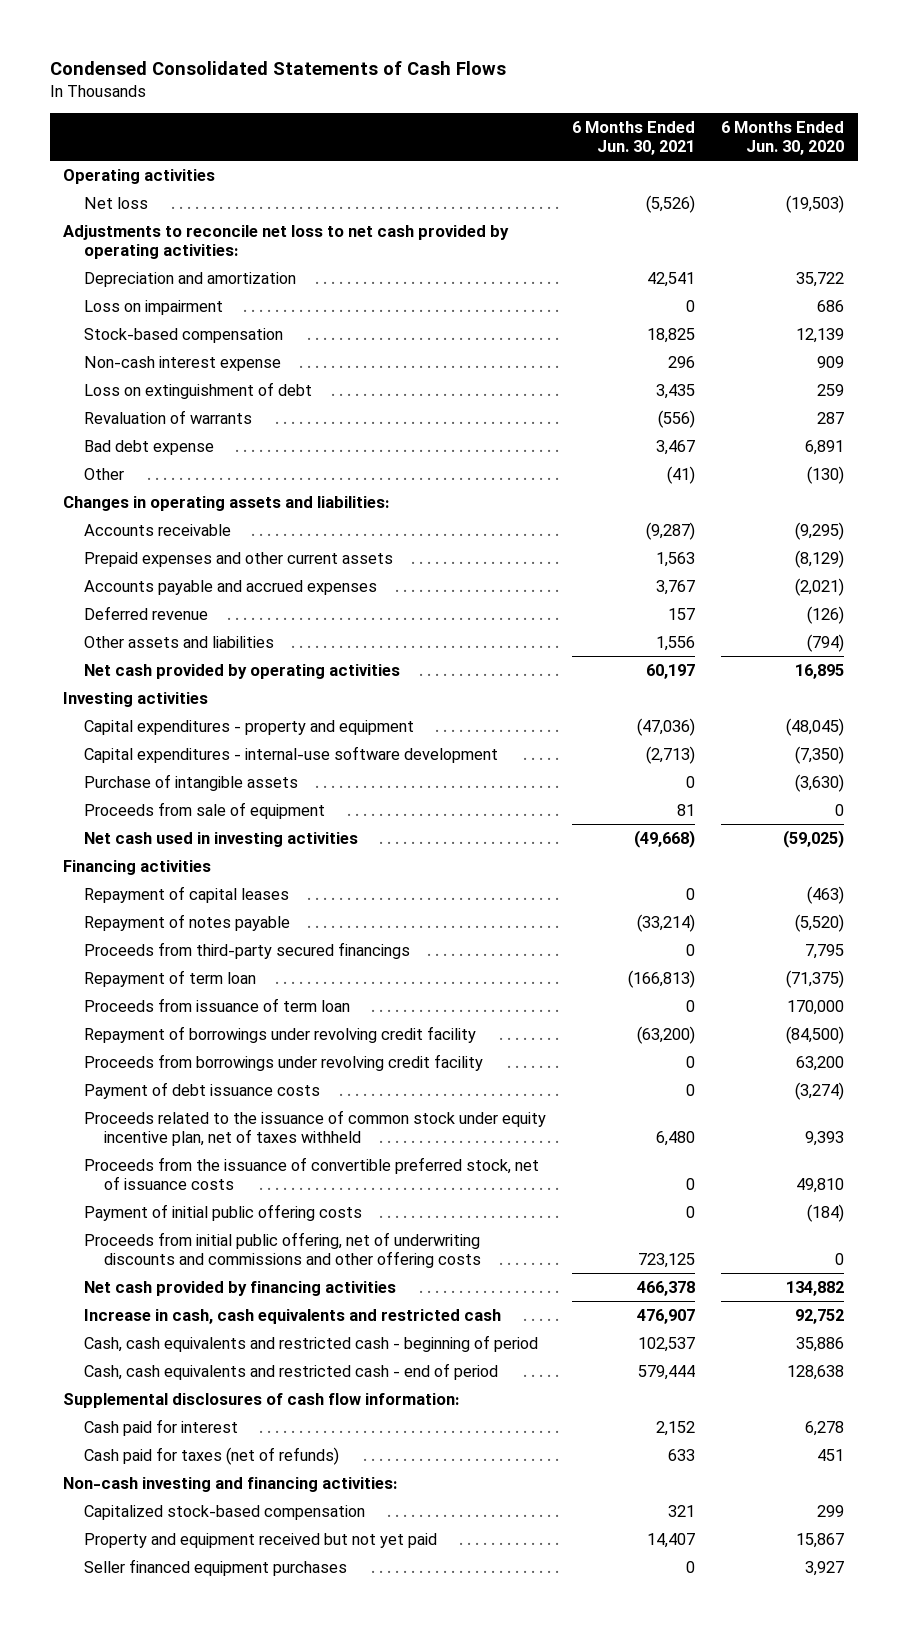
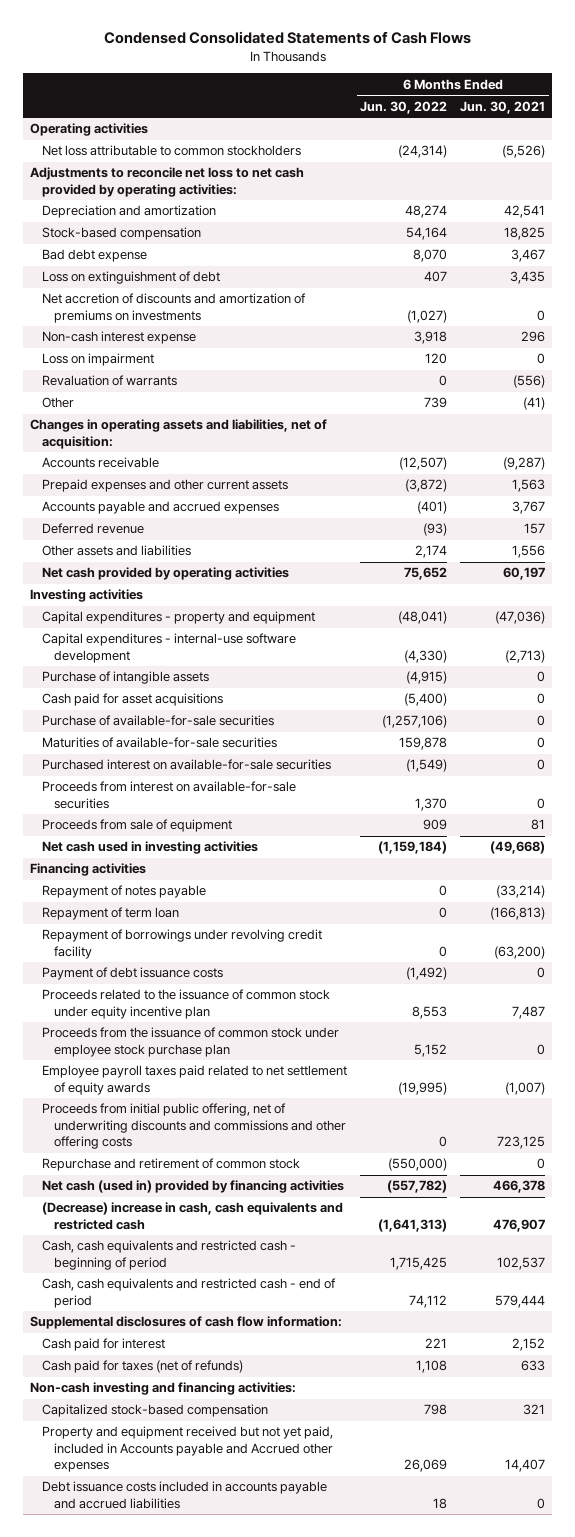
- | 6 Months Ended Jun. 30, 2021 | 6 Months Ended Jun. 30, 2020
+ | 6 Months Ended Jun. 30, 2022 | 6 Months Ended Jun. 30, 2021
- Net loss | (5,526) | (19,503)
+ Net loss attributable to common stockholders | (24,314) | (5,526)
moved up: Bad debt expense | 8,070 | 3,467
+ Net accretion of discounts and amortization of premiums on investments | (1,027) | 0
moved down: Non-cash interest expense | 3,918 | 296
moved down: Loss on impairment | 120 | 0
- Changes in operating assets and liabilities:
+ Changes in operating assets and liabilities, net of acquisition:
+ Cash paid for asset acquisitions | (5,400) | 0
+ Purchase of available-for-sale securities | (1,257,106) | 0
+ Maturities of available-for-sale securities | 159,878 | 0
+ Purchased interest on available-for-sale securities | (1,549) | 0
+ Proceeds from interest on available-for-sale securities | 1,370 | 0
- Repayment of capital leases | 0 | (463)
- Proceeds from third-party secured financings | 0 | 7,795
- Proceeds from issuance of term loan | 0 | 170,000
- Proceeds from borrowings under revolving credit facility | 0 | 63,200
- Proceeds related to the issuance of common stock under equity incentive plan, net of taxes withheld | 6,480 | 9,393
- Proceeds from the issuance of convertible preferred stock, net of issuance costs | 0 | 49,810
- Payment of initial public offering costs | 0 | (184)
+ Proceeds related to the issuance of common stock under equity incentive plan | 8,553 | 7,487
+ Proceeds from the issuance of common stock under employee stock purchase plan | 5,152 | 0
+ Employee payroll taxes paid related to net settlement of equity awards | (19,995) | (1,007)
- Net cash provided by financing activities | 466,378 | 134,882
- Increase in cash, cash equivalents and restricted cash | 476,907 | 92,752
+ Repurchase and retirement of common stock | (550,000) | 0
+ Net cash (used in) provided by financing activities | (557,782) | 466,378
+ (Decrease) increase in cash, cash equivalents and restricted cash | (1,641,313) | 476,907
- Property and equipment received but not yet paid | 14,407 | 15,867
- Seller financed equipment purchases | 0 | 3,927
+ Property and equipment received but not yet paid, included in Accounts payable and Accrued other expenses | 26,069 | 14,407
+ Debt issuance costs included in accounts payable and accrued liabilities | 18 | 0

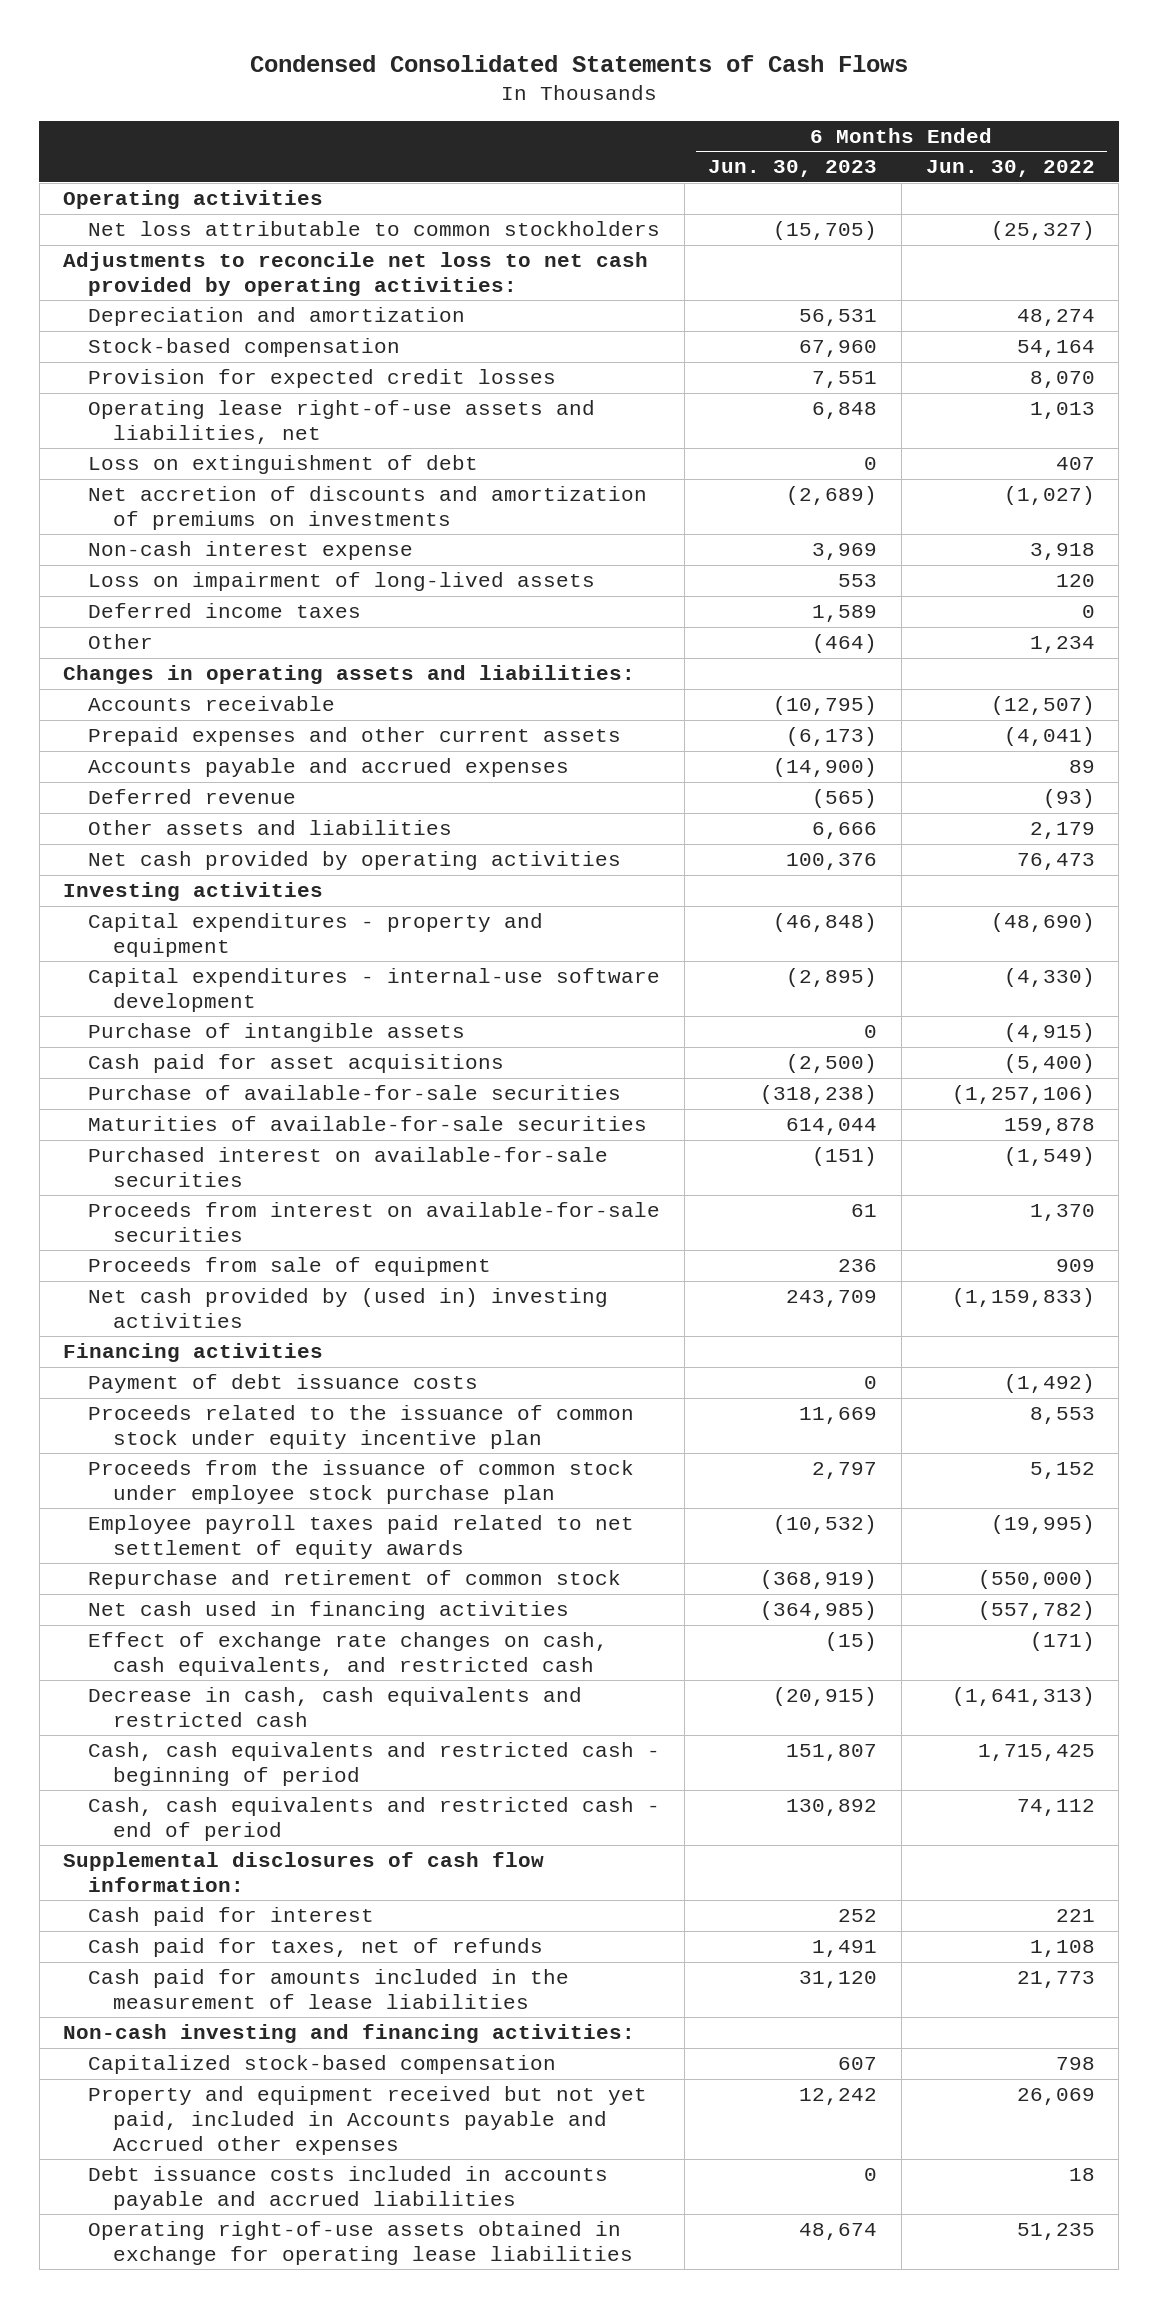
- | 6 Months Ended Jun. 30, 2022 | 6 Months Ended Jun. 30, 2021
+ | 6 Months Ended Jun. 30, 2023 | 6 Months Ended Jun. 30, 2022
- Net loss attributable to common stockholders | (24,314) | (5,526)
+ Net loss attributable to common stockholders | (15,705) | (25,327)
- Bad debt expense | 8,070 | 3,467
+ Provision for expected credit losses | 7,551 | 8,070
+ Operating lease right-of-use assets and liabilities, net | 6,848 | 1,013
- Loss on impairment | 120 | 0
- Revaluation of warrants | 0 | (556)
- Other | 739 | (41)
- Changes in operating assets and liabilities, net of acquisition:
+ Loss on impairment of long-lived assets | 553 | 120
+ Deferred income taxes | 1,589 | 0
+ Other | (464) | 1,234
+ Changes in operating assets and liabilities:
- Prepaid expenses and other current assets | (3,872) | 1,563
- Accounts payable and accrued expenses | (401) | 3,767
+ Prepaid expenses and other current assets | (6,173) | (4,041)
+ Accounts payable and accrued expenses | (14,900) | 89
- Other assets and liabilities | 2,174 | 1,556
- Net cash provided by operating activities | 75,652 | 60,197
+ Other assets and liabilities | 6,666 | 2,179
+ Net cash provided by operating activities | 100,376 | 76,473
- Capital expenditures - property and equipment | (48,041) | (47,036)
+ Capital expenditures - property and equipment | (46,848) | (48,690)
- Net cash used in investing activities | (1,159,184) | (49,668)
+ Net cash provided by (used in) investing activities | 243,709 | (1,159,833)
- Repayment of notes payable | 0 | (33,214)
- Repayment of term loan | 0 | (166,813)
- Repayment of borrowings under revolving credit facility | 0 | (63,200)
- Proceeds from initial public offering, net of underwriting discounts and commissions and other offering costs | 0 | 723,125
- Net cash (used in) provided by financing activities | (557,782) | 466,378
- (Decrease) increase in cash, cash equivalents and restricted cash | (1,641,313) | 476,907
+ Net cash used in financing activities | (364,985) | (557,782)
+ Effect of exchange rate changes on cash, cash equivalents, and restricted cash | (15) | (171)
+ Decrease in cash, cash equivalents and restricted cash | (20,915) | (1,641,313)
- Cash paid for taxes (net of refunds) | 1,108 | 633
+ Cash paid for taxes, net of refunds | 1,491 | 1,108
+ Cash paid for amounts included in the measurement of lease liabilities | 31,120 | 21,773
+ Operating right-of-use assets obtained in exchange for operating lease liabilities | 48,674 | 51,235

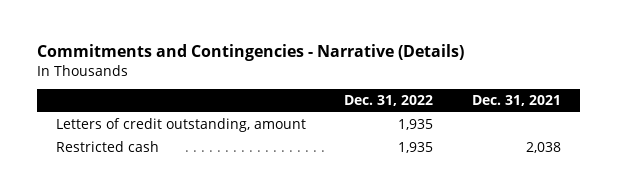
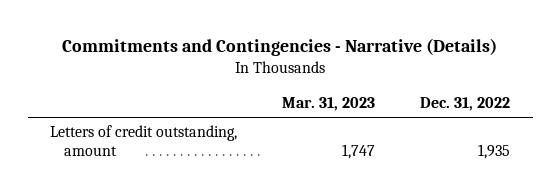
- | Dec. 31, 2022 | Dec. 31, 2021
+ | Mar. 31, 2023 | Dec. 31, 2022
- Restricted cash | 1,935 | 2,038

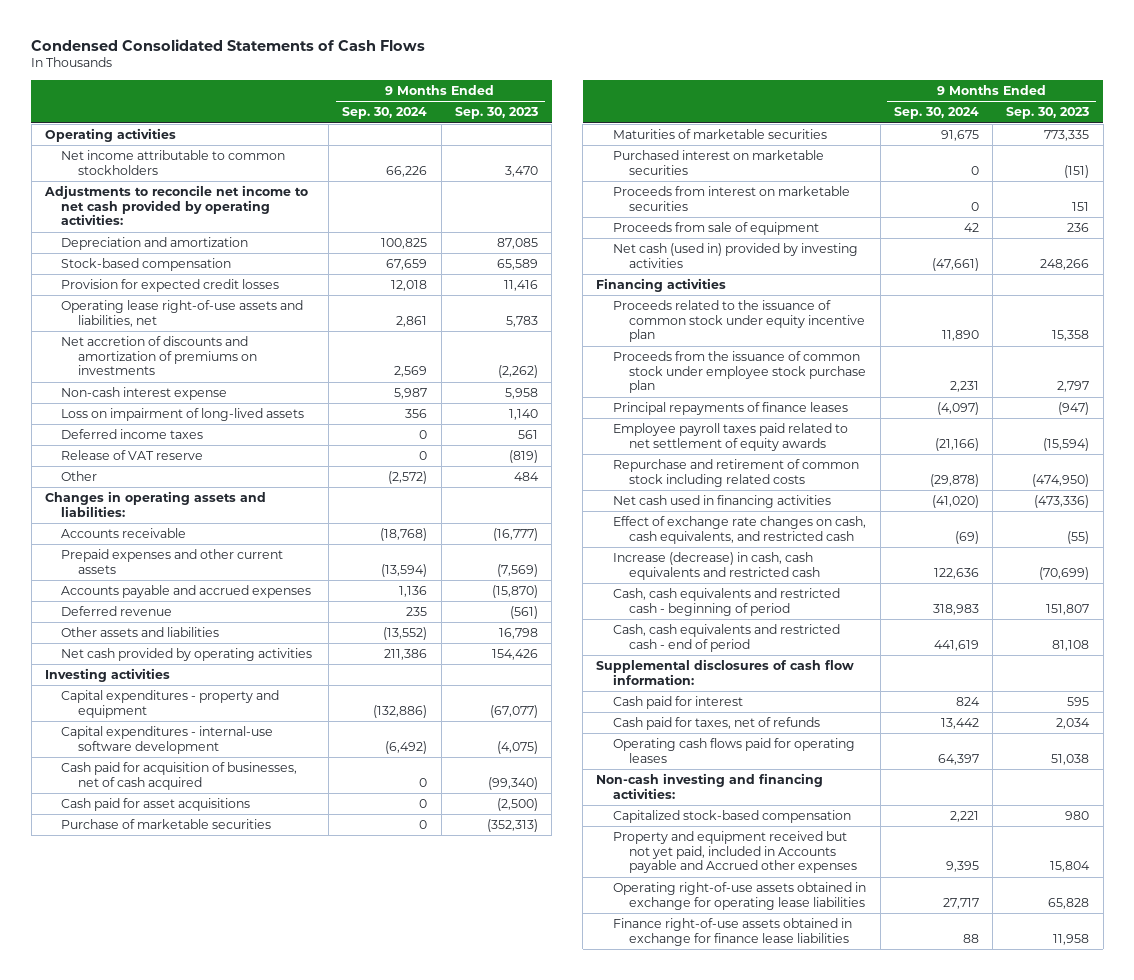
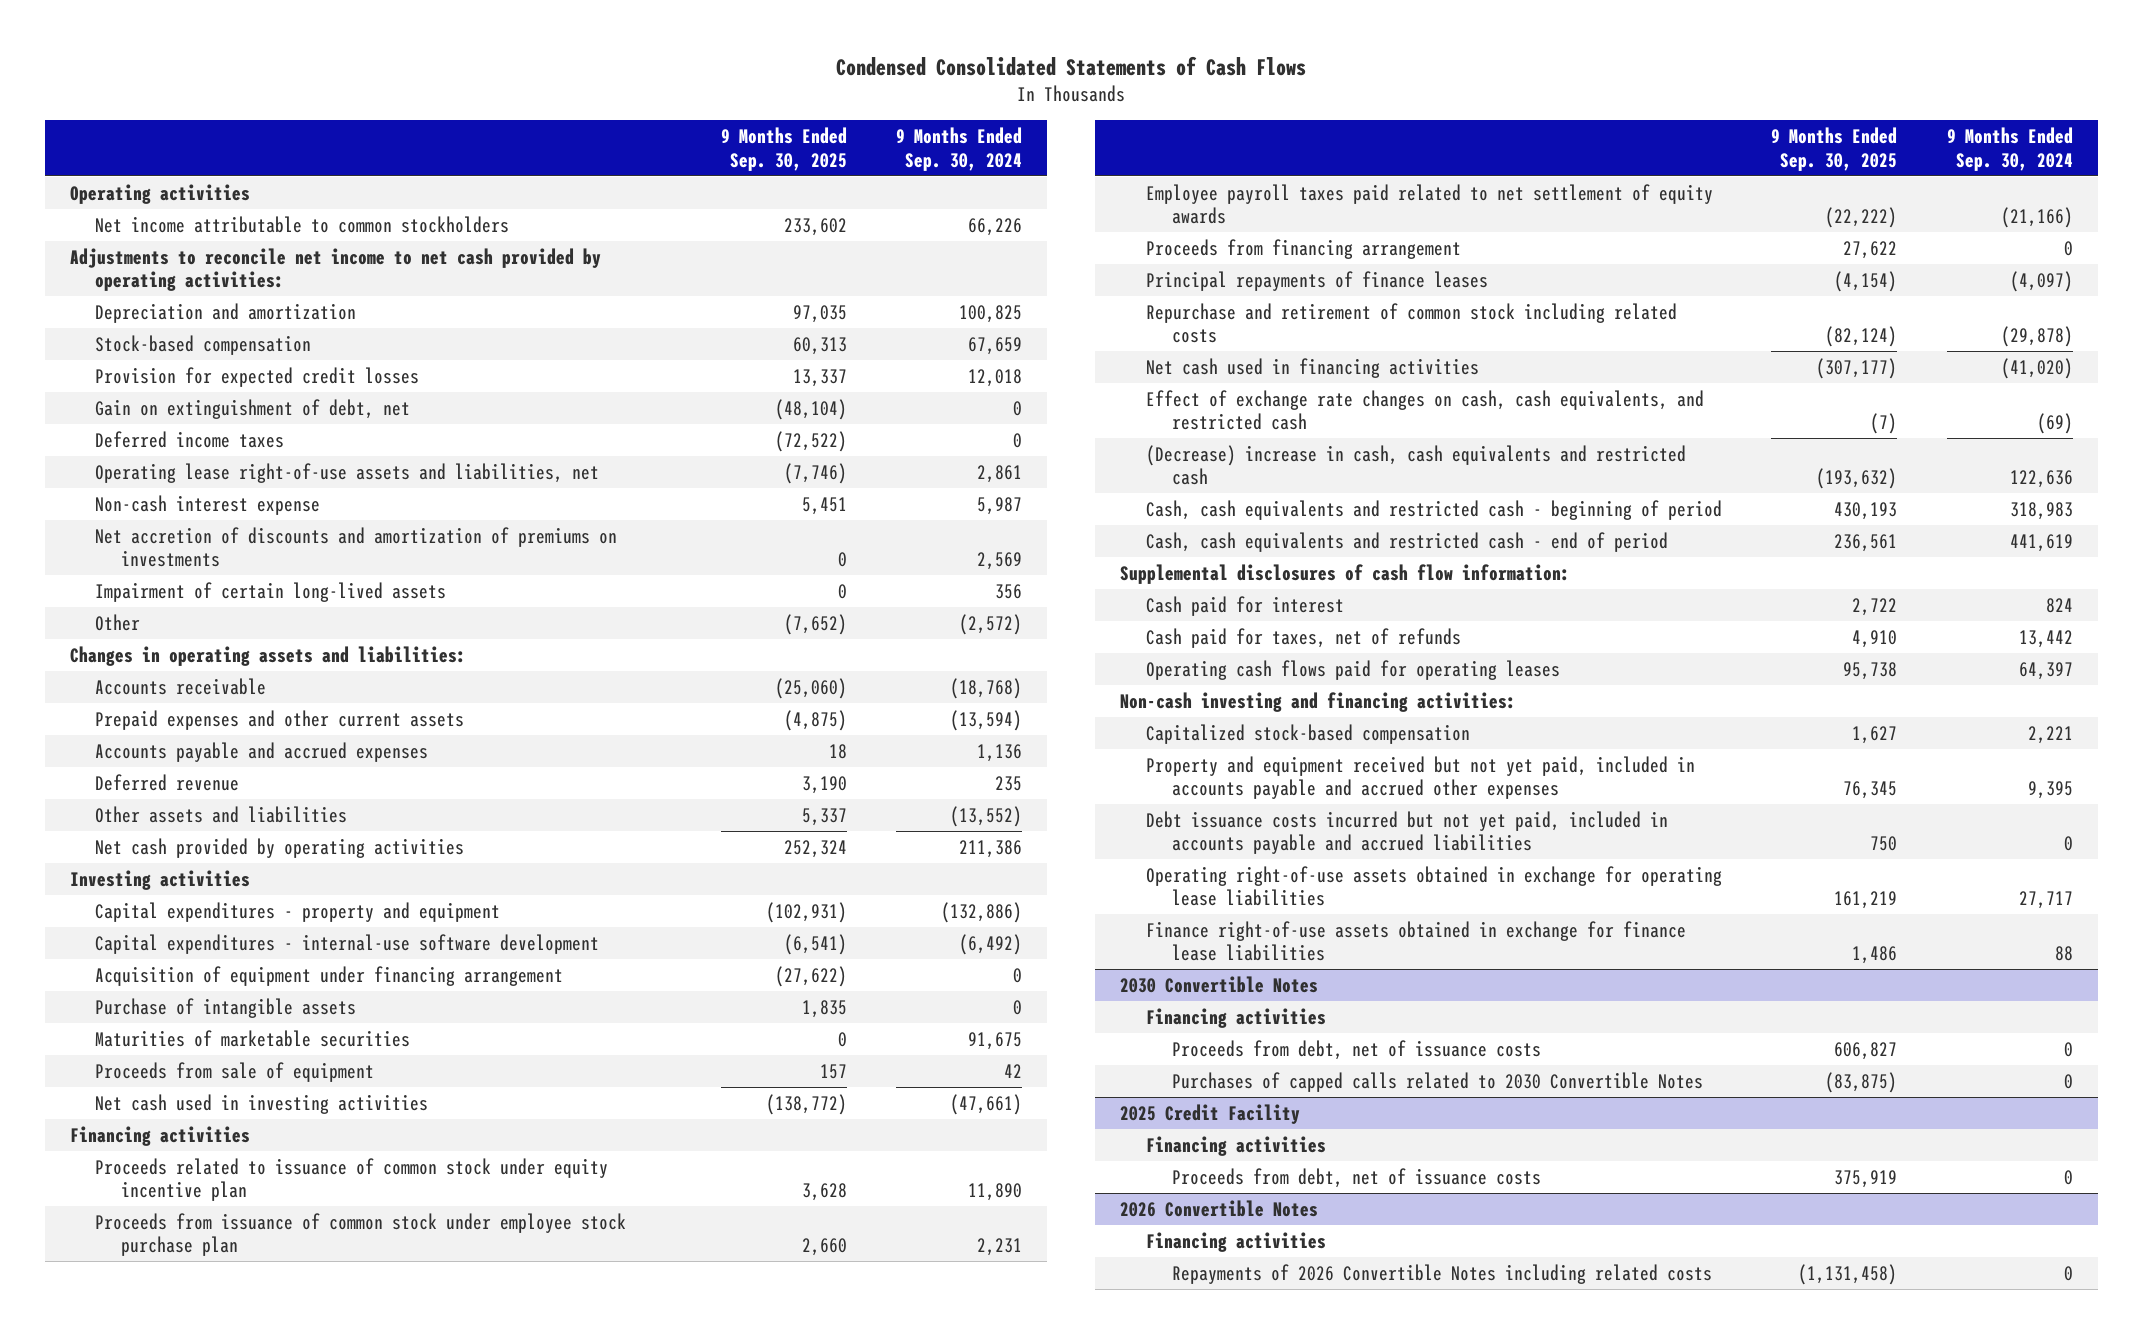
- | 9 Months Ended Sep. 30, 2024 | 9 Months Ended Sep. 30, 2023
+ | 9 Months Ended Sep. 30, 2025 | 9 Months Ended Sep. 30, 2024
+ Gain on extinguishment of debt, net | (48,104) | 0
moved up: Deferred income taxes | (72,522) | 0
- Loss on impairment of long-lived assets | 356 | 1,140
- Release of VAT reserve | 0 | (819)
moved down: Net accretion of discounts and amortization of premiums on investments | 0 | 2,569
+ Impairment of certain long-lived assets | 0 | 356
- Cash paid for acquisition of businesses, net of cash acquired | 0 | (99,340)
- Cash paid for asset acquisitions | 0 | (2,500)
- Purchase of marketable securities | 0 | (352,313)
+ Acquisition of equipment under financing arrangement | (27,622) | 0
+ Purchase of intangible assets | 1,835 | 0
- Purchased interest on marketable securities | 0 | (151)
- Proceeds from interest on marketable securities | 0 | 151
- Net cash (used in) provided by investing activities | (47,661) | 248,266
+ Net cash used in investing activities | (138,772) | (47,661)
- Proceeds related to the issuance of common stock under equity incentive plan | 11,890 | 15,358
- Proceeds from the issuance of common stock under employee stock purchase plan | 2,231 | 2,797
+ Proceeds related to issuance of common stock under equity incentive plan | 3,628 | 11,890
+ Proceeds from issuance of common stock under employee stock purchase plan | 2,660 | 2,231
+ Proceeds from financing arrangement | 27,622 | 0
moved down: Principal repayments of finance leases | (4,154) | (4,097)
- Increase (decrease) in cash, cash equivalents and restricted cash | 122,636 | (70,699)
+ (Decrease) increase in cash, cash equivalents and restricted cash | (193,632) | 122,636
- Property and equipment received but not yet paid, included in Accounts payable and Accrued other expenses | 9,395 | 15,804
+ Property and equipment received but not yet paid, included in accounts payable and accrued other expenses | 76,345 | 9,395
+ Debt issuance costs incurred but not yet paid, included in accounts payable and accrued liabilities | 750 | 0
+ 2030 Convertible Notes
+ Financing activities
+ Proceeds from debt, net of issuance costs | 606,827 | 0
+ Purchases of capped calls related to 2030 Convertible Notes | (83,875) | 0
+ 2025 Credit Facility
+ Financing activities
+ Proceeds from debt, net of issuance costs | 375,919 | 0
+ 2026 Convertible Notes
+ Financing activities
+ Repayments of 2026 Convertible Notes including related costs | (1,131,458) | 0

